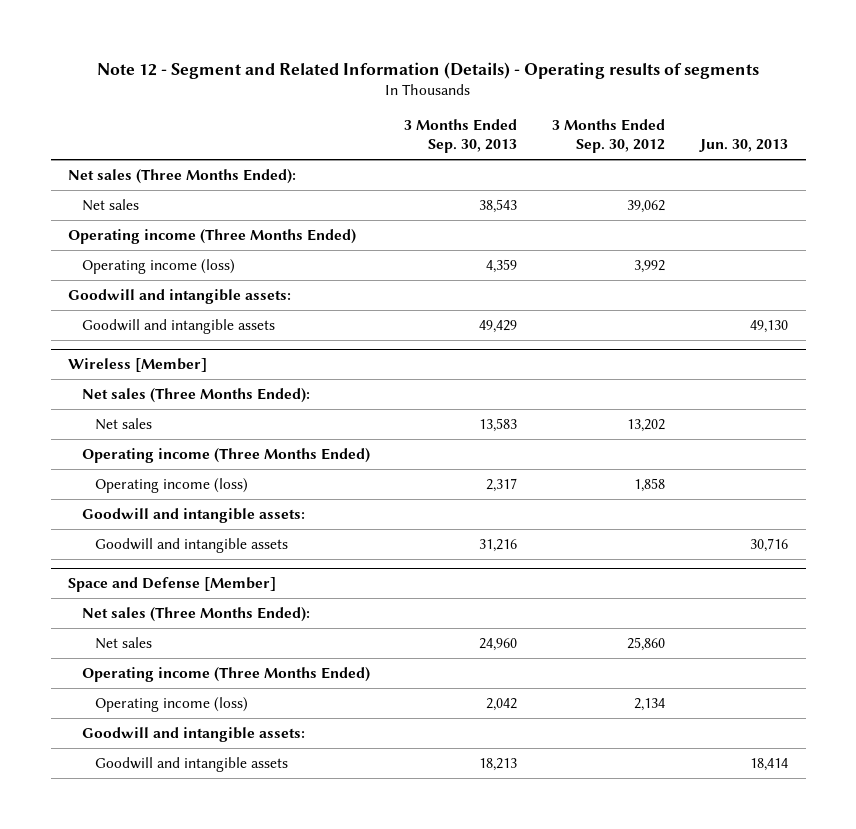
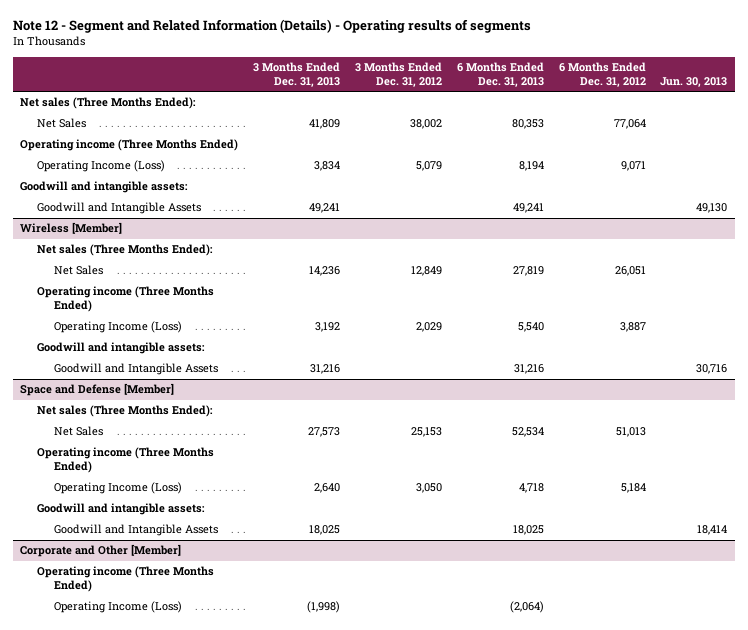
- | 3 Months Ended Sep. 30, 2013 | 3 Months Ended Sep. 30, 2012 | Jun. 30, 2013
+ | 3 Months Ended Dec. 31, 2013 | 3 Months Ended Dec. 31, 2012 | 6 Months Ended Dec. 31, 2013 | 6 Months Ended Dec. 31, 2012 | Jun. 30, 2013
- Net sales | 38,543 | 39,062 |
+ Net Sales | 41,809 | 38,002 | 80,353 | 77,064 |
- Operating income (loss) | 4,359 | 3,992 |
+ Operating Income (Loss) | 3,834 | 5,079 | 8,194 | 9,071 |
- Goodwill and intangible assets | 49,429 | | 49,130
+ Goodwill and Intangible Assets | 49,241 | | 49,241 | | 49,130
@ Wireless [Member]
- Net sales | 13,583 | 13,202 |
+ Net Sales | 14,236 | 12,849 | 27,819 | 26,051 |
- Operating income (loss) | 2,317 | 1,858 |
+ Operating Income (Loss) | 3,192 | 2,029 | 5,540 | 3,887 |
- Goodwill and intangible assets | 31,216 | | 30,716
+ Goodwill and Intangible Assets | 31,216 | | 31,216 | | 30,716
@ Space and Defense [Member]
- Net sales | 24,960 | 25,860 |
+ Net Sales | 27,573 | 25,153 | 52,534 | 51,013 |
- Operating income (loss) | 2,042 | 2,134 |
+ Operating Income (Loss) | 2,640 | 3,050 | 4,718 | 5,184 |
- Goodwill and intangible assets | 18,213 | | 18,414
+ Goodwill and Intangible Assets | 18,025 | | 18,025 | | 18,414
+ Corporate and Other [Member]
+ Operating income (Three Months Ended)
+ Operating Income (Loss) | (1,998) | | (2,064) | |

